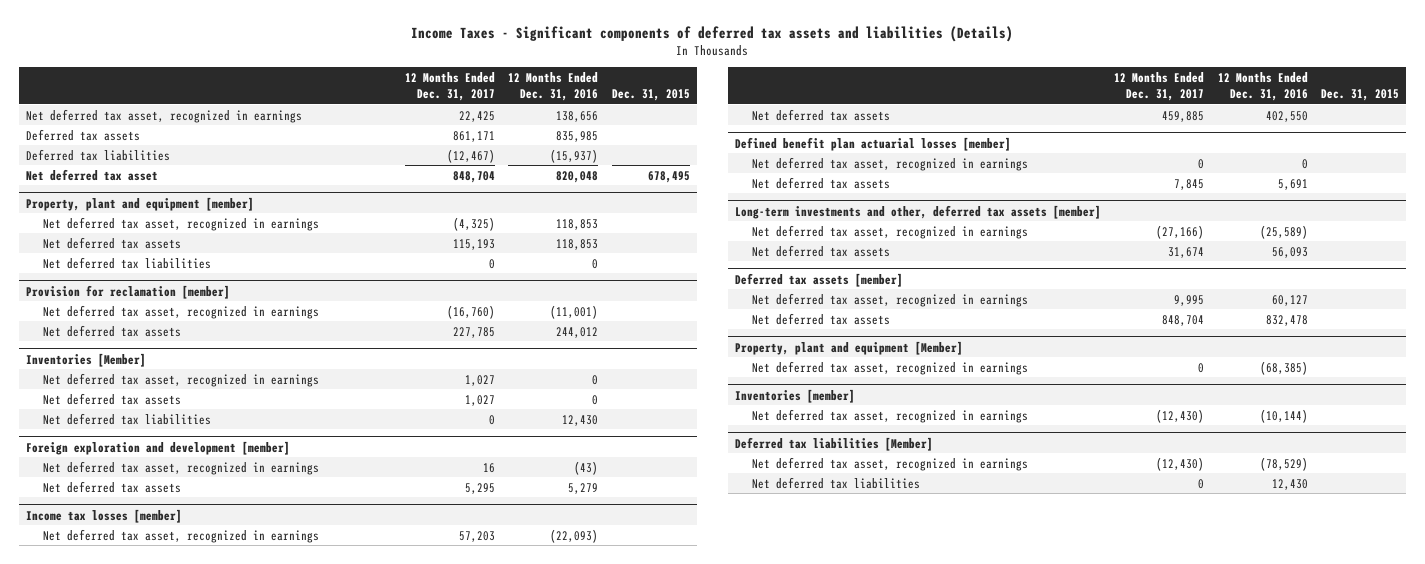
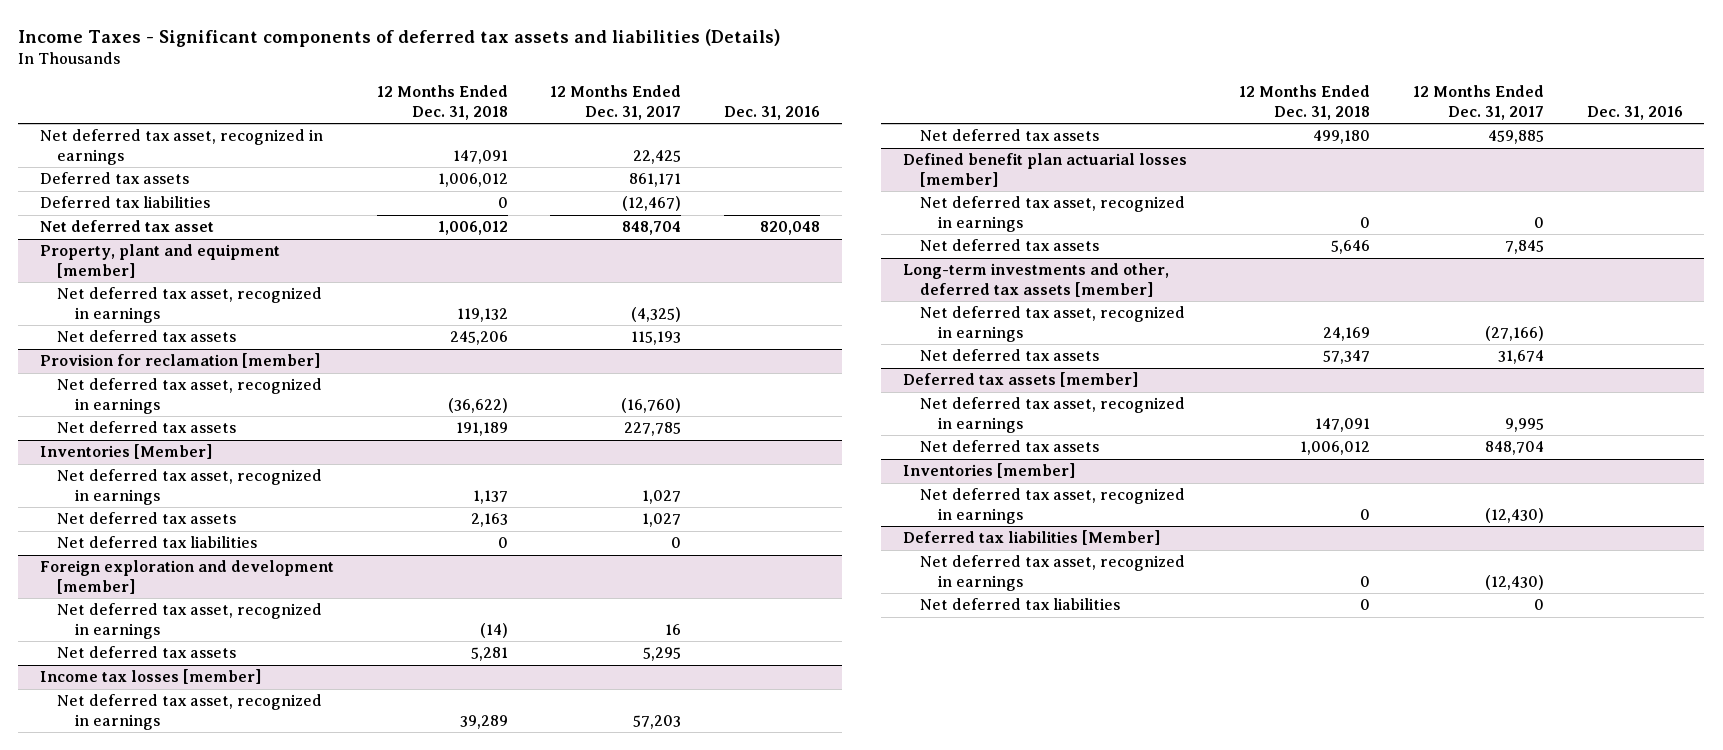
- | 12 Months Ended Dec. 31, 2017 | 12 Months Ended Dec. 31, 2016 | Dec. 31, 2015
+ | 12 Months Ended Dec. 31, 2018 | 12 Months Ended Dec. 31, 2017 | Dec. 31, 2016
@ Property, plant and equipment [member]
- Net deferred tax liabilities | 0 | 0 |
- Property, plant and equipment [Member]
- Net deferred tax asset, recognized in earnings | 0 | (68,385) |

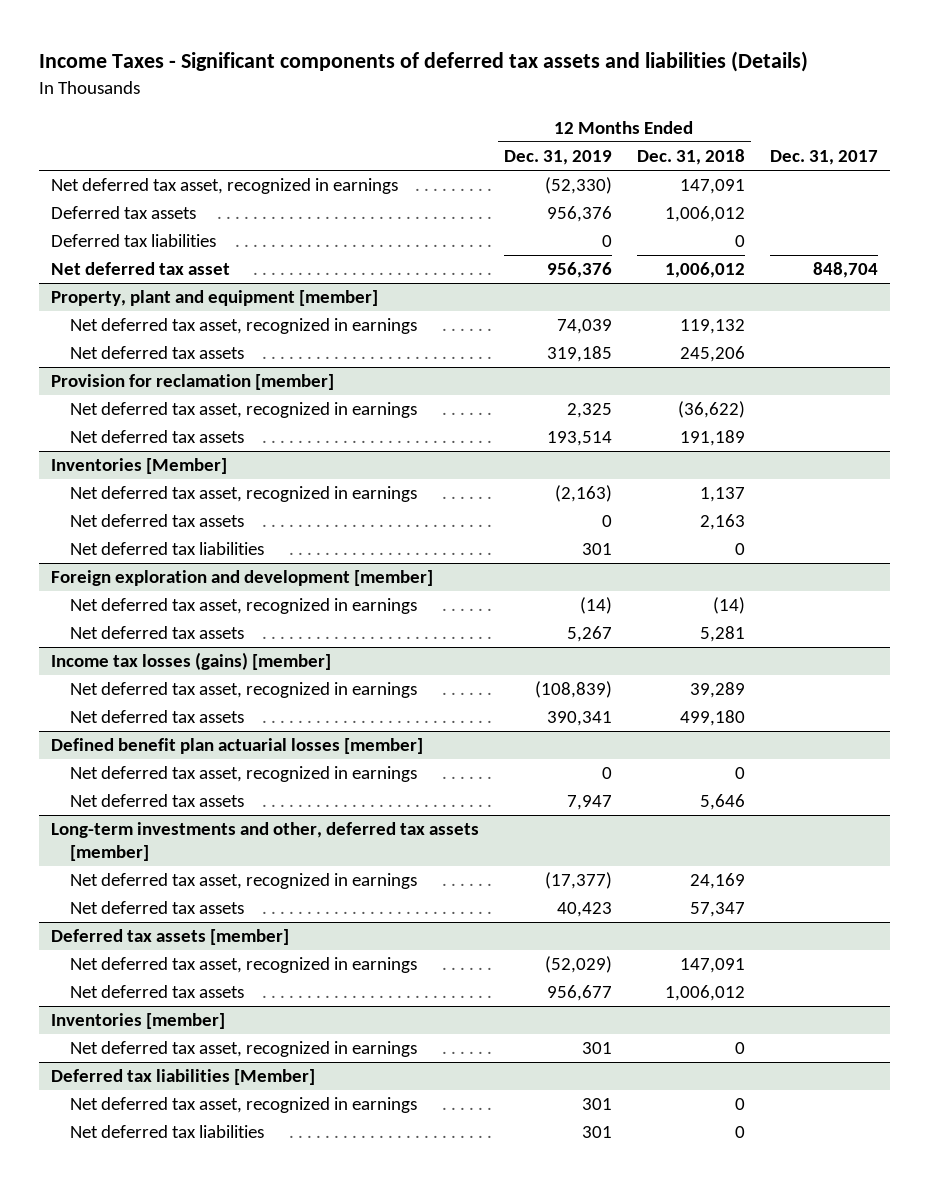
- | 12 Months Ended Dec. 31, 2018 | 12 Months Ended Dec. 31, 2017 | Dec. 31, 2016
+ | 12 Months Ended Dec. 31, 2019 | 12 Months Ended Dec. 31, 2018 | Dec. 31, 2017
- Income tax losses [member]
+ Income tax losses (gains) [member]

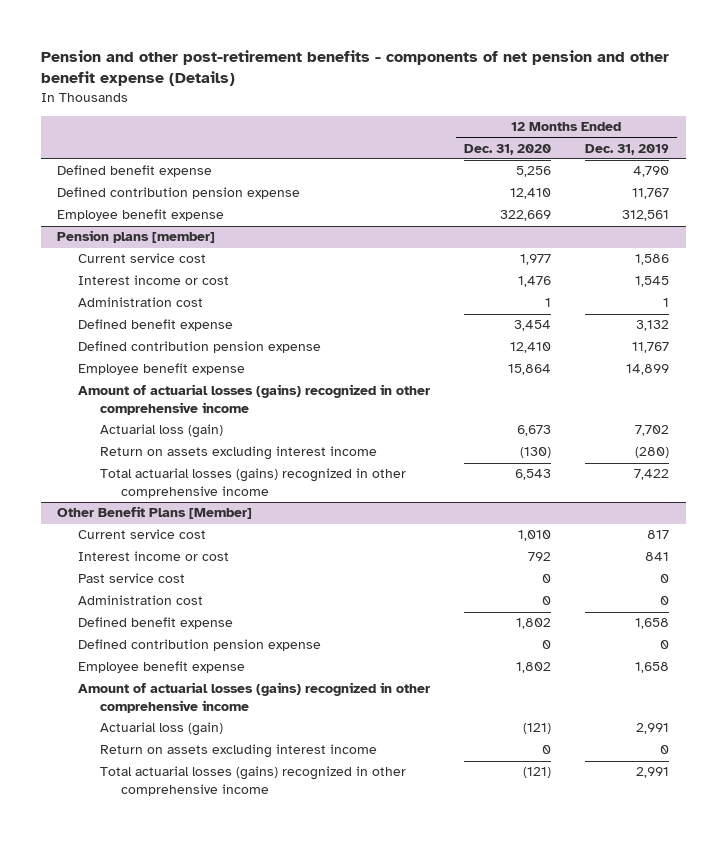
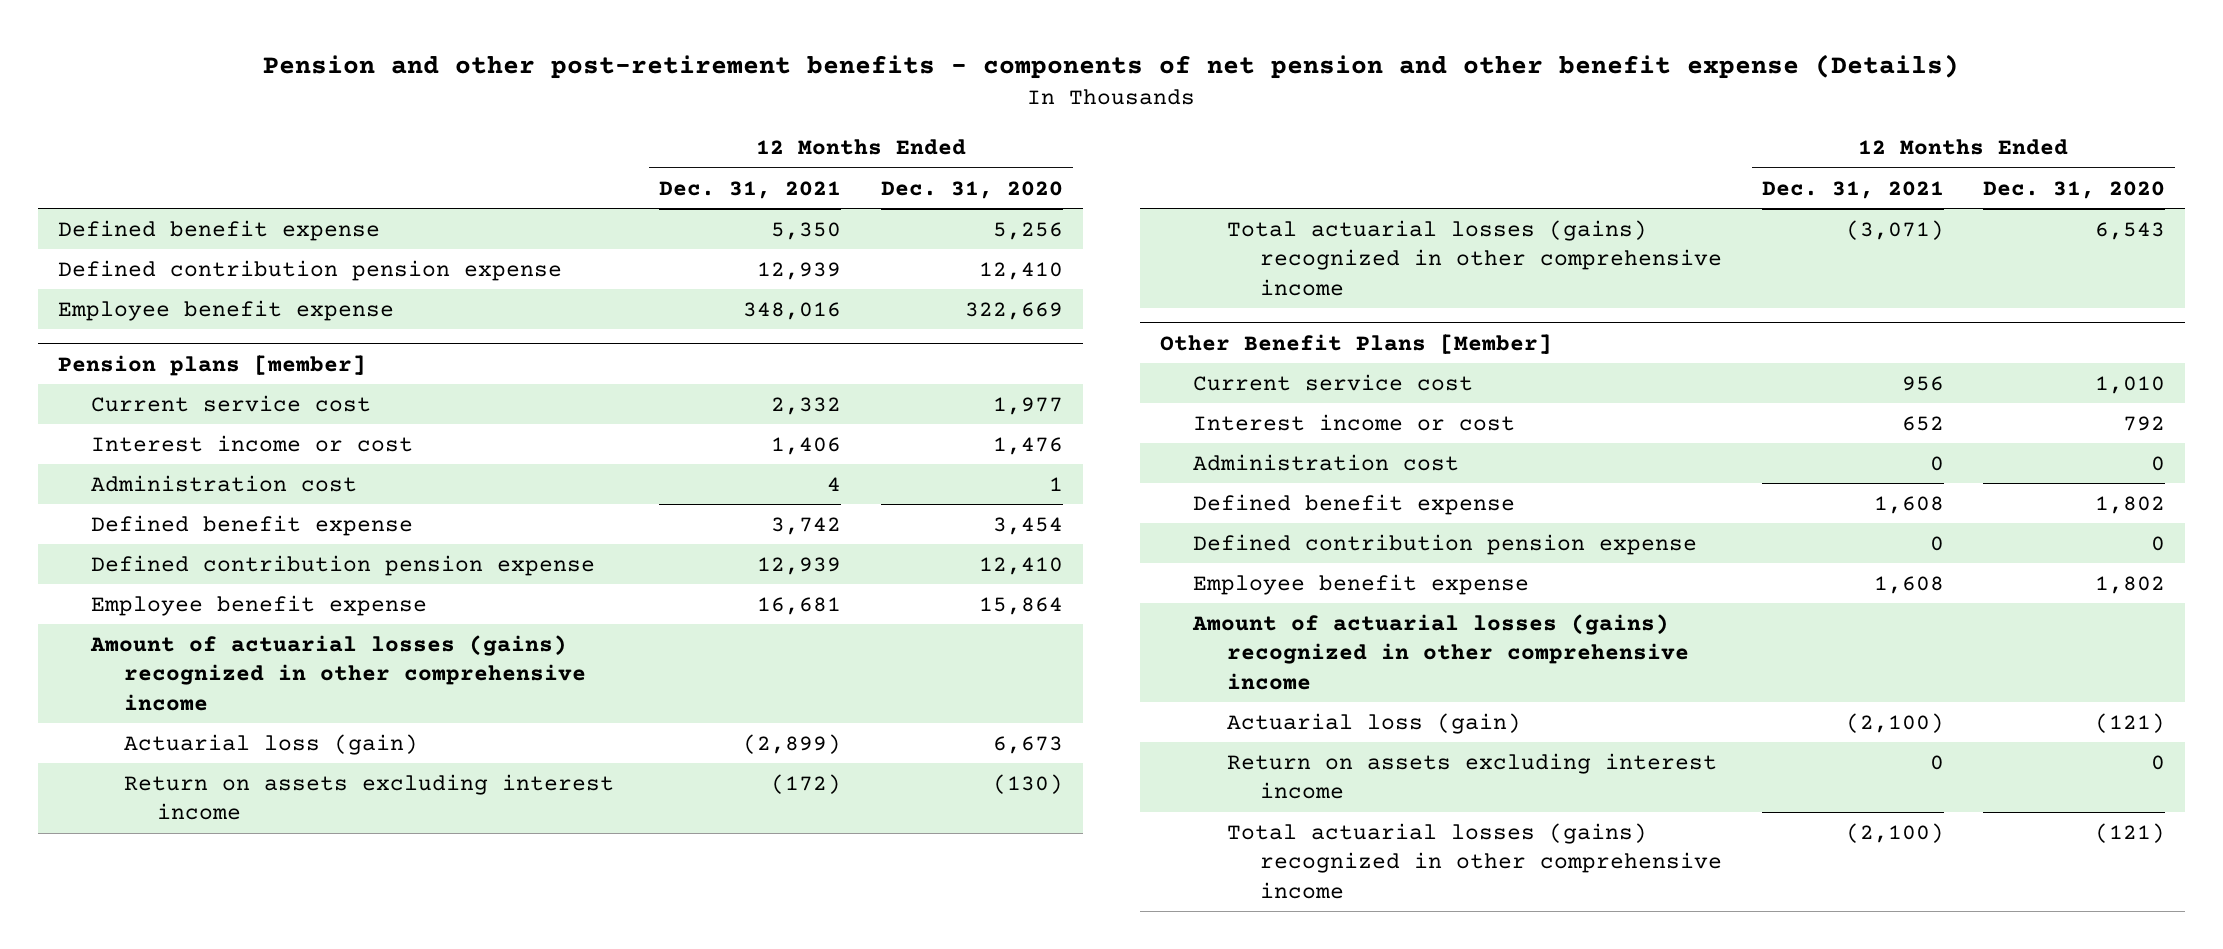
- | 12 Months Ended Dec. 31, 2020 | 12 Months Ended Dec. 31, 2019
+ | 12 Months Ended Dec. 31, 2021 | 12 Months Ended Dec. 31, 2020
@ Other Benefit Plans [Member]
- Past service cost | 0 | 0

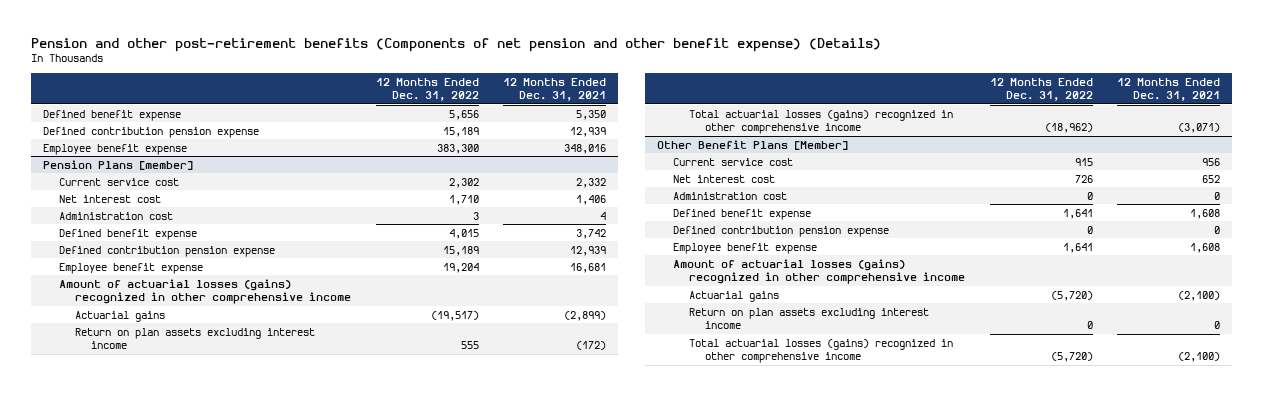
- Pension and other post-retirement benefits - components of net pension and other benefit expense (Details)
+ Pension and other post-retirement benefits (Components of net pension and other benefit expense) (Details)
- | 12 Months Ended Dec. 31, 2021 | 12 Months Ended Dec. 31, 2020
+ | 12 Months Ended Dec. 31, 2022 | 12 Months Ended Dec. 31, 2021
- Pension plans [member]
+ Pension Plans [member]
- Interest income or cost | 1,406 | 1,476
+ Net interest cost | 1,710 | 1,406
- Actuarial loss (gain) | (2,899) | 6,673
- Return on assets excluding interest income | (172) | (130)
+ Actuarial gains | (19,517) | (2,899)
+ Return on plan assets excluding interest income | 555 | (172)
@ Other Benefit Plans [Member]
- Interest income or cost | 652 | 792
+ Net interest cost | 726 | 652
- Actuarial loss (gain) | (2,100) | (121)
- Return on assets excluding interest income | 0 | 0
+ Actuarial gains | (5,720) | (2,100)
+ Return on plan assets excluding interest income | 0 | 0

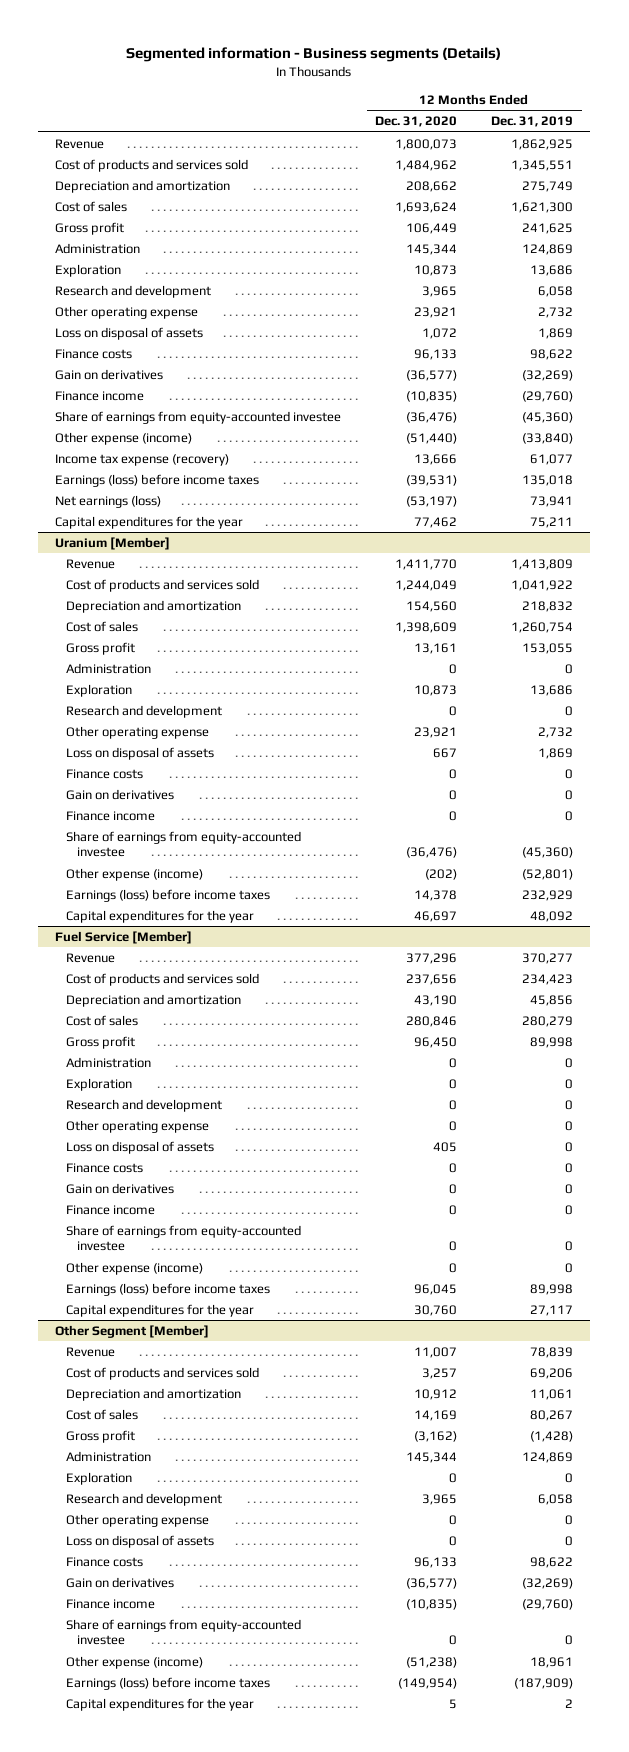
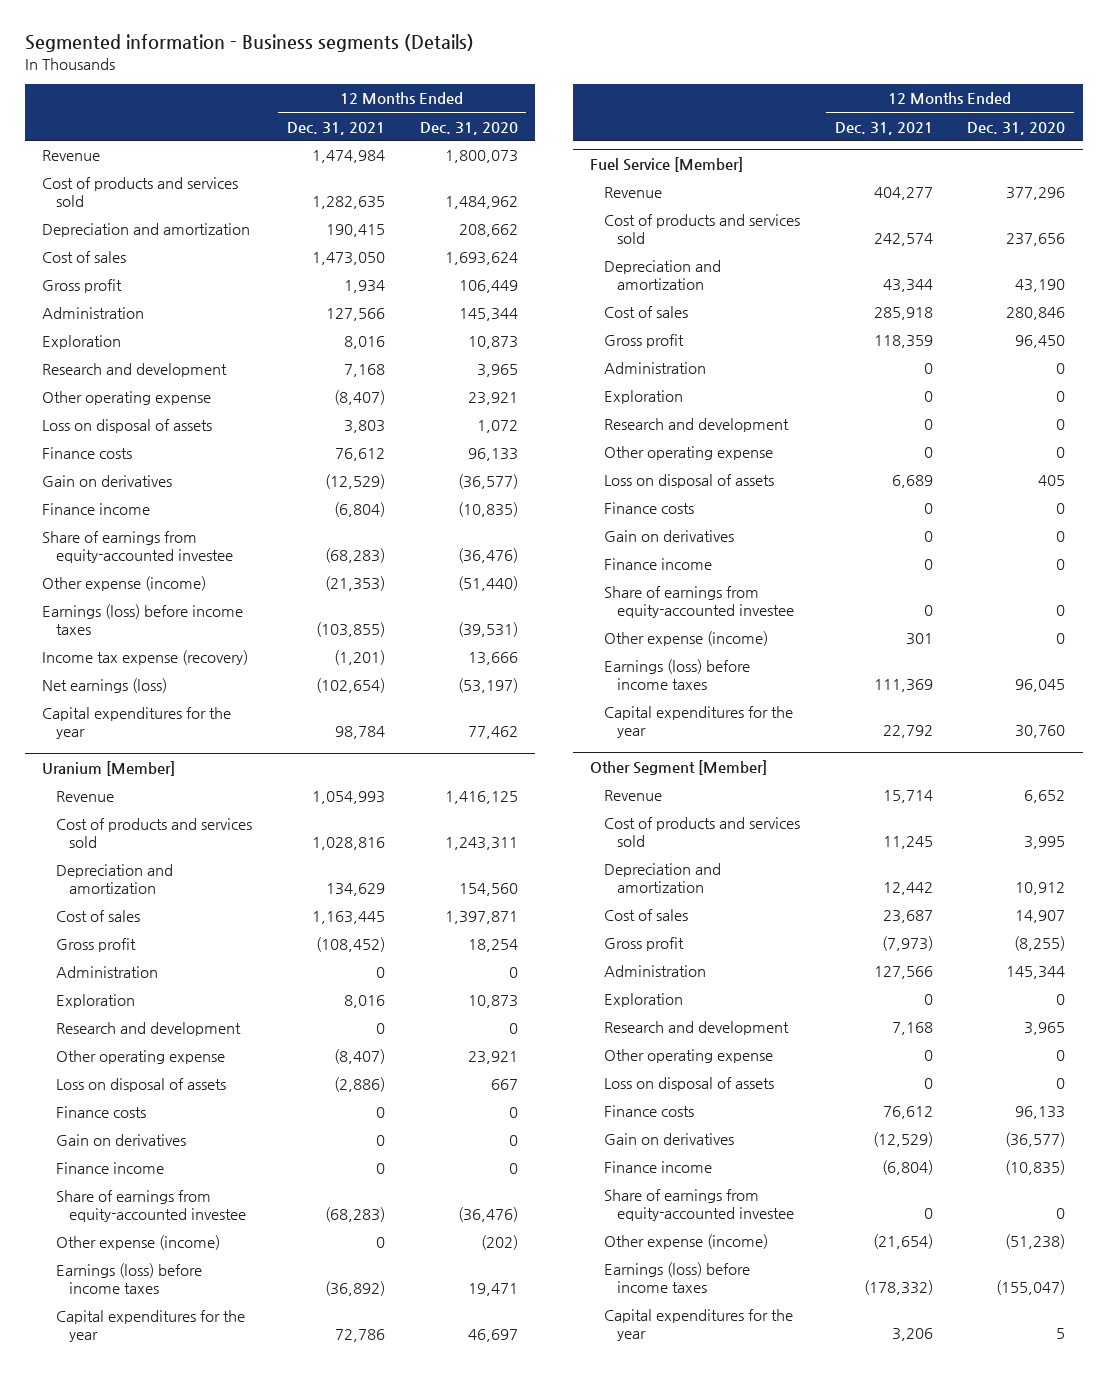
- | 12 Months Ended Dec. 31, 2020 | 12 Months Ended Dec. 31, 2019
+ | 12 Months Ended Dec. 31, 2021 | 12 Months Ended Dec. 31, 2020
moved down: Income tax expense (recovery) | (1,201) | 13,666
@ Uranium [Member]
- Revenue | 1,411,770 | 1,413,809
- Cost of products and services sold | 1,244,049 | 1,041,922
+ Revenue | 1,054,993 | 1,416,125
+ Cost of products and services sold | 1,028,816 | 1,243,311
- Cost of sales | 1,398,609 | 1,260,754
- Gross profit | 13,161 | 153,055
+ Cost of sales | 1,163,445 | 1,397,871
+ Gross profit | (108,452) | 18,254
- Earnings (loss) before income taxes | 14,378 | 232,929
+ Earnings (loss) before income taxes | (36,892) | 19,471
@ Other Segment [Member]
- Revenue | 11,007 | 78,839
- Cost of products and services sold | 3,257 | 69,206
+ Revenue | 15,714 | 6,652
+ Cost of products and services sold | 11,245 | 3,995
- Cost of sales | 14,169 | 80,267
- Gross profit | (3,162) | (1,428)
+ Cost of sales | 23,687 | 14,907
+ Gross profit | (7,973) | (8,255)
- Earnings (loss) before income taxes | (149,954) | (187,909)
+ Earnings (loss) before income taxes | (178,332) | (155,047)

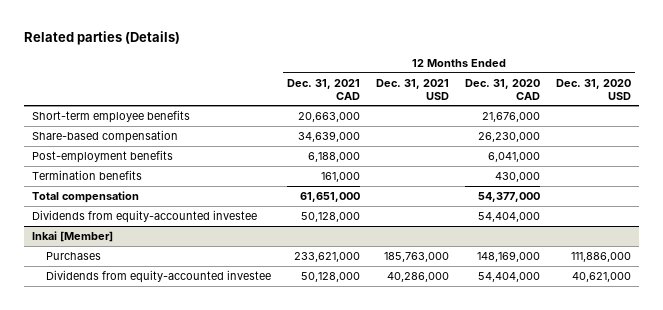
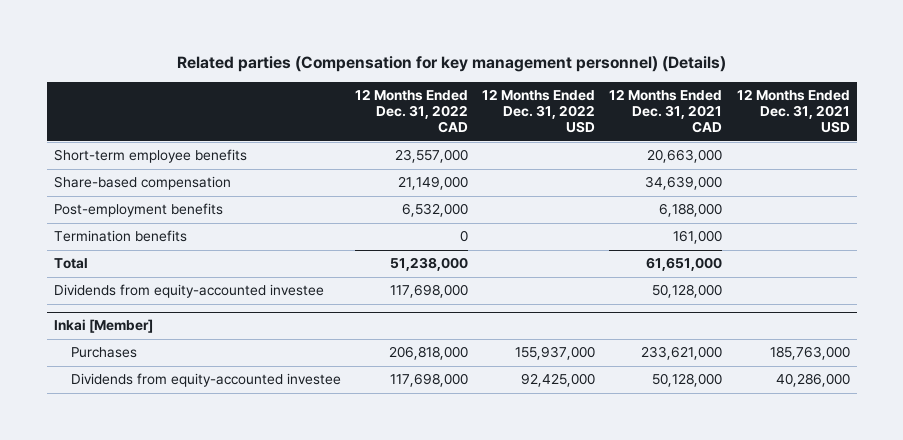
- Related parties (Details)
+ Related parties (Compensation for key management personnel) (Details)
- | 12 Months Ended Dec. 31, 2021 CAD | 12 Months Ended Dec. 31, 2021 USD | 12 Months Ended Dec. 31, 2020 CAD | 12 Months Ended Dec. 31, 2020 USD
+ | 12 Months Ended Dec. 31, 2022 CAD | 12 Months Ended Dec. 31, 2022 USD | 12 Months Ended Dec. 31, 2021 CAD | 12 Months Ended Dec. 31, 2021 USD
- Total compensation | 61,651,000 | | 54,377,000 |
+ Total | 51,238,000 | | 61,651,000 |

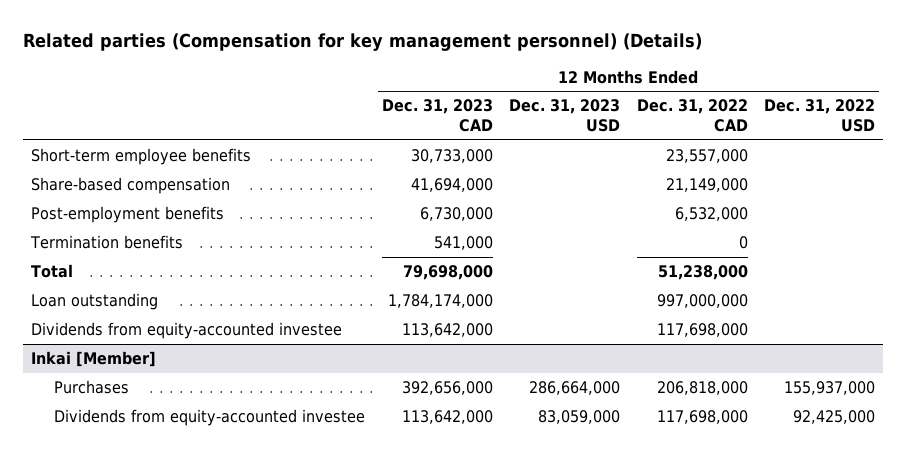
- | 12 Months Ended Dec. 31, 2022 CAD | 12 Months Ended Dec. 31, 2022 USD | 12 Months Ended Dec. 31, 2021 CAD | 12 Months Ended Dec. 31, 2021 USD
+ | 12 Months Ended Dec. 31, 2023 CAD | 12 Months Ended Dec. 31, 2023 USD | 12 Months Ended Dec. 31, 2022 CAD | 12 Months Ended Dec. 31, 2022 USD
+ Loan outstanding | 1,784,174,000 | | 997,000,000 |

